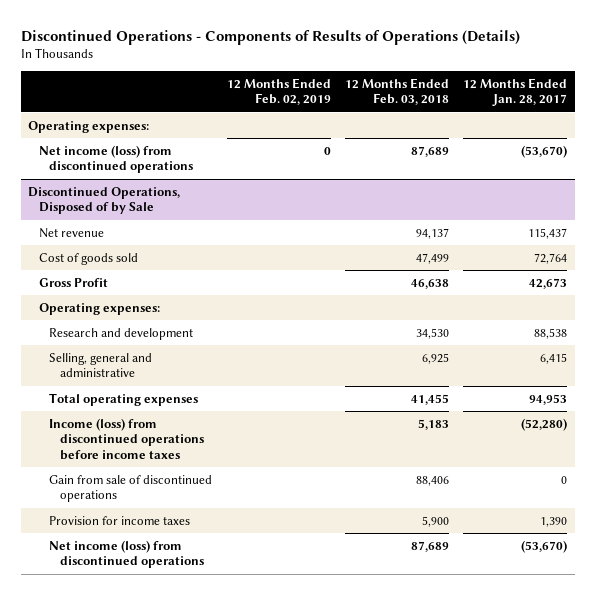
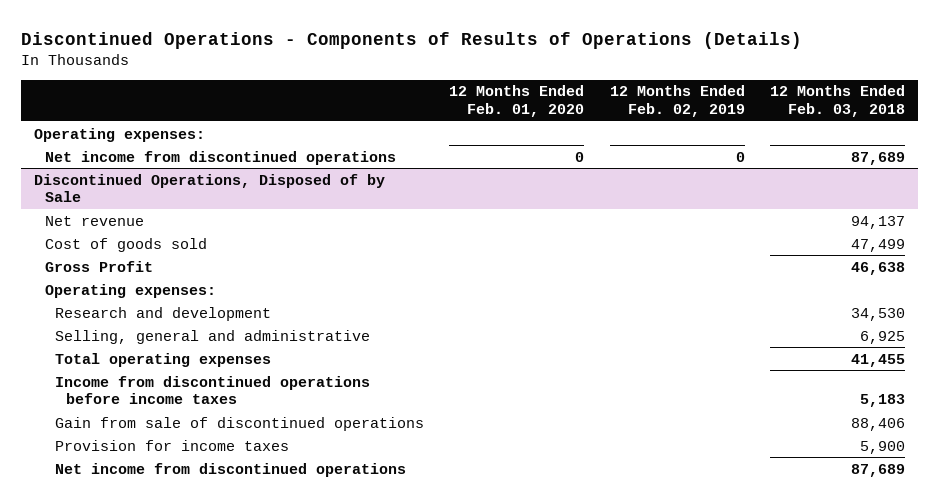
- | 12 Months Ended Feb. 02, 2019 | 12 Months Ended Feb. 03, 2018 | 12 Months Ended Jan. 28, 2017
+ | 12 Months Ended Feb. 01, 2020 | 12 Months Ended Feb. 02, 2019 | 12 Months Ended Feb. 03, 2018
- Net income (loss) from discontinued operations | 0 | 87,689 | (53,670)
+ Net income from discontinued operations | 0 | 0 | 87,689
@ Discontinued Operations, Disposed of by Sale
- Income (loss) from discontinued operations before income taxes | | 5,183 | (52,280)
+ Income from discontinued operations before income taxes | | | 5,183
- Net income (loss) from discontinued operations | | 87,689 | (53,670)
+ Net income from discontinued operations | | | 87,689

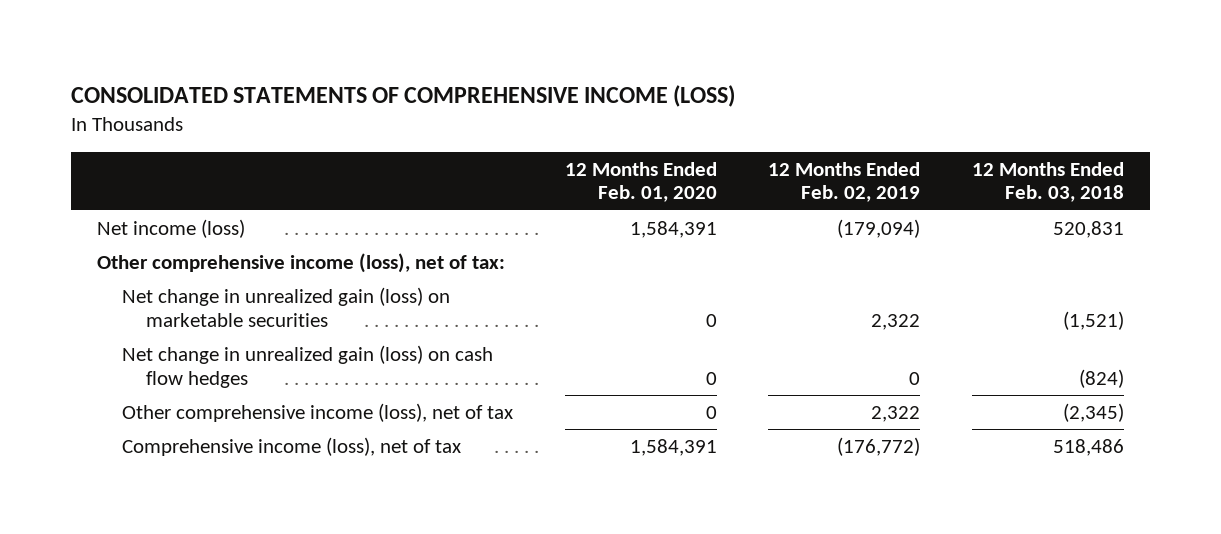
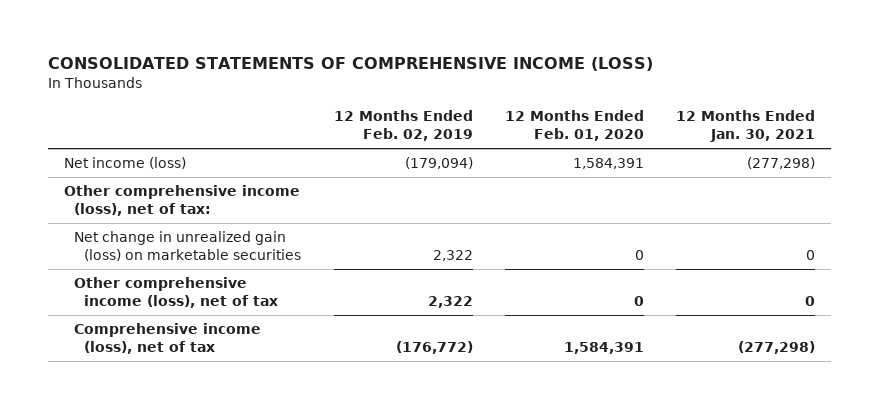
- | 12 Months Ended Feb. 01, 2020 | 12 Months Ended Feb. 02, 2019 | 12 Months Ended Feb. 03, 2018
+ | 12 Months Ended Feb. 02, 2019 | 12 Months Ended Feb. 01, 2020 | 12 Months Ended Jan. 30, 2021
- Net change in unrealized gain (loss) on cash flow hedges | 0 | 0 | (824)

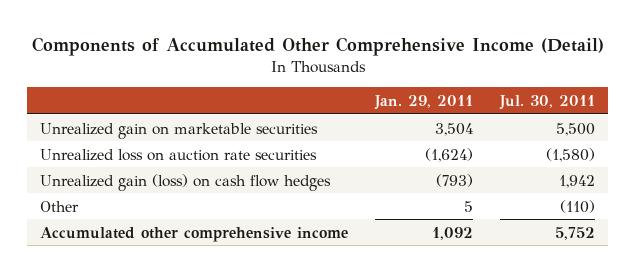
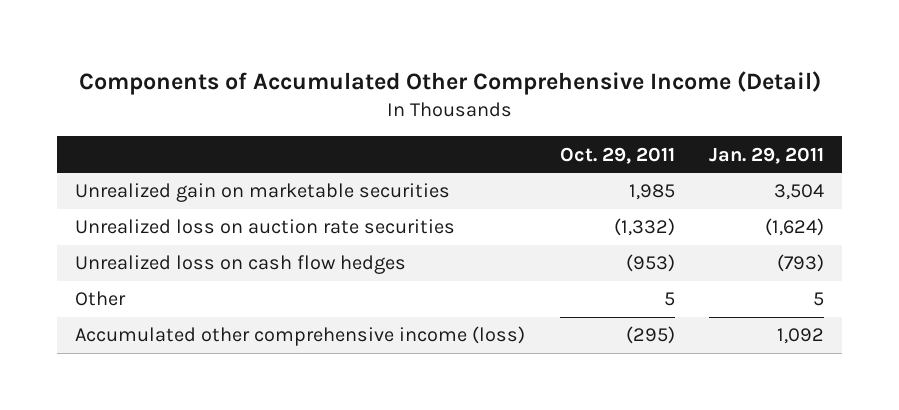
- | Jan. 29, 2011 | Jul. 30, 2011
+ | Oct. 29, 2011 | Jan. 29, 2011
- Unrealized gain (loss) on cash flow hedges | (793) | 1,942
+ Unrealized loss on cash flow hedges | (953) | (793)
- Accumulated other comprehensive income | 1,092 | 5,752
+ Accumulated other comprehensive income (loss) | (295) | 1,092

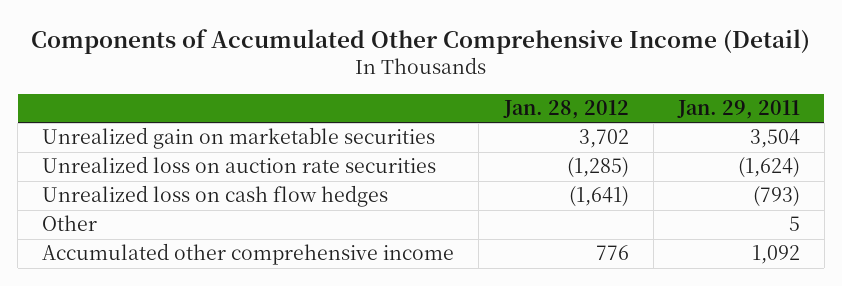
- | Oct. 29, 2011 | Jan. 29, 2011
+ | Jan. 28, 2012 | Jan. 29, 2011
- Accumulated other comprehensive income (loss) | (295) | 1,092
+ Accumulated other comprehensive income | 776 | 1,092

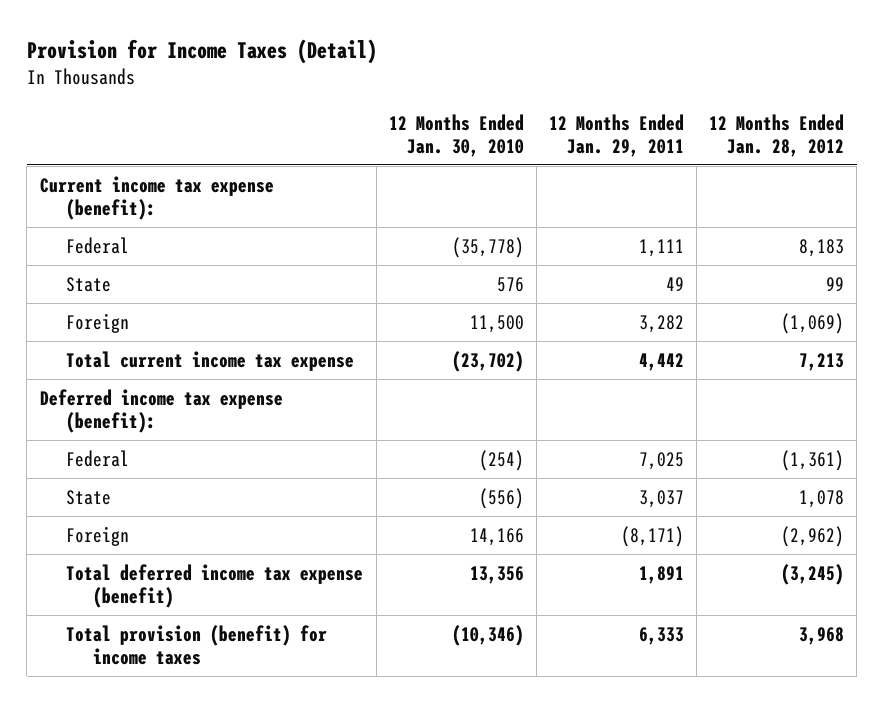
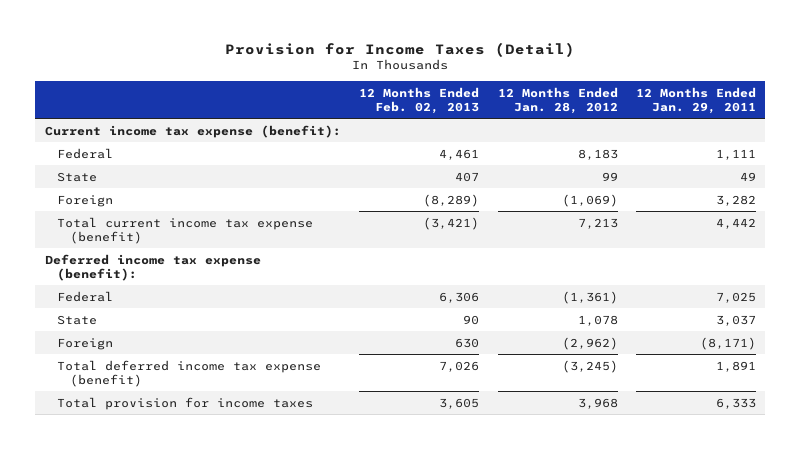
- | 12 Months Ended Jan. 30, 2010 | 12 Months Ended Jan. 29, 2011 | 12 Months Ended Jan. 28, 2012
+ | 12 Months Ended Feb. 02, 2013 | 12 Months Ended Jan. 28, 2012 | 12 Months Ended Jan. 29, 2011
- Total current income tax expense | (23,702) | 4,442 | 7,213
+ Total current income tax expense (benefit) | (3,421) | 7,213 | 4,442
- Total provision (benefit) for income taxes | (10,346) | 6,333 | 3,968
+ Total provision for income taxes | 3,605 | 3,968 | 6,333

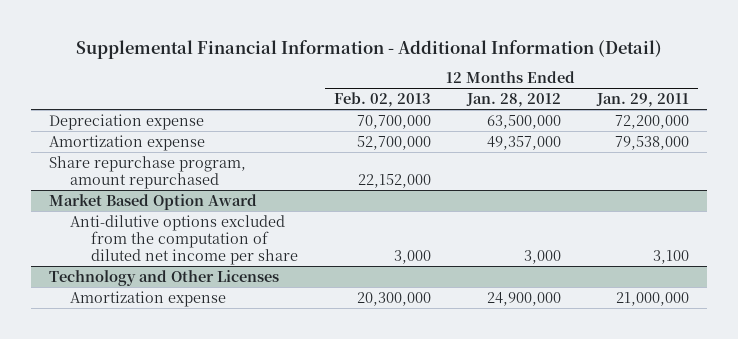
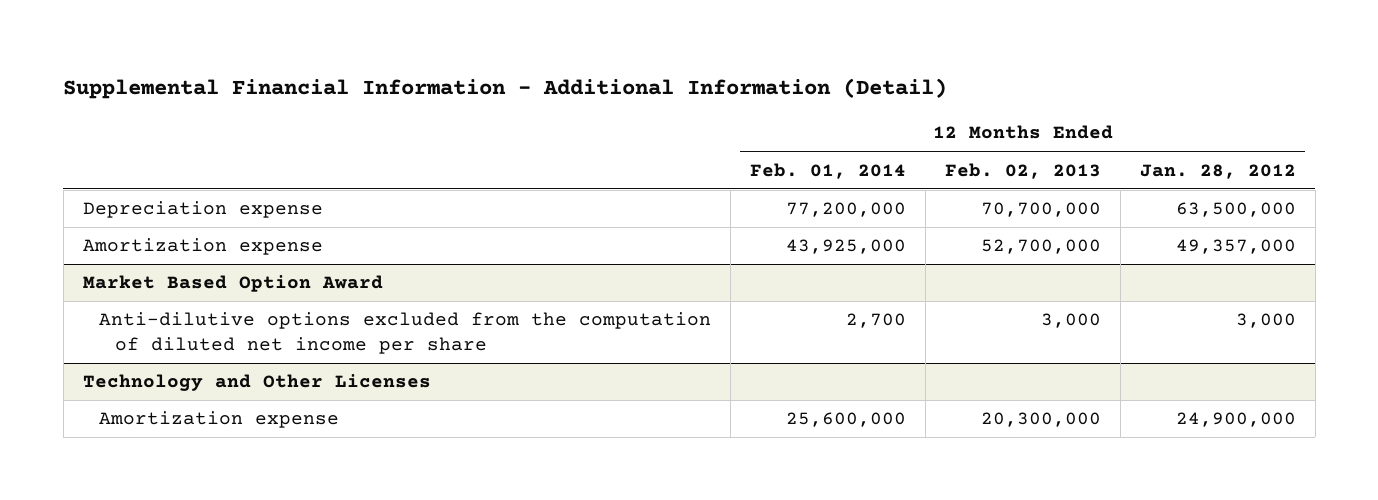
- | 12 Months Ended Feb. 02, 2013 | 12 Months Ended Jan. 28, 2012 | 12 Months Ended Jan. 29, 2011
+ | 12 Months Ended Feb. 01, 2014 | 12 Months Ended Feb. 02, 2013 | 12 Months Ended Jan. 28, 2012
- Share repurchase program, amount repurchased | 22,152,000 | |

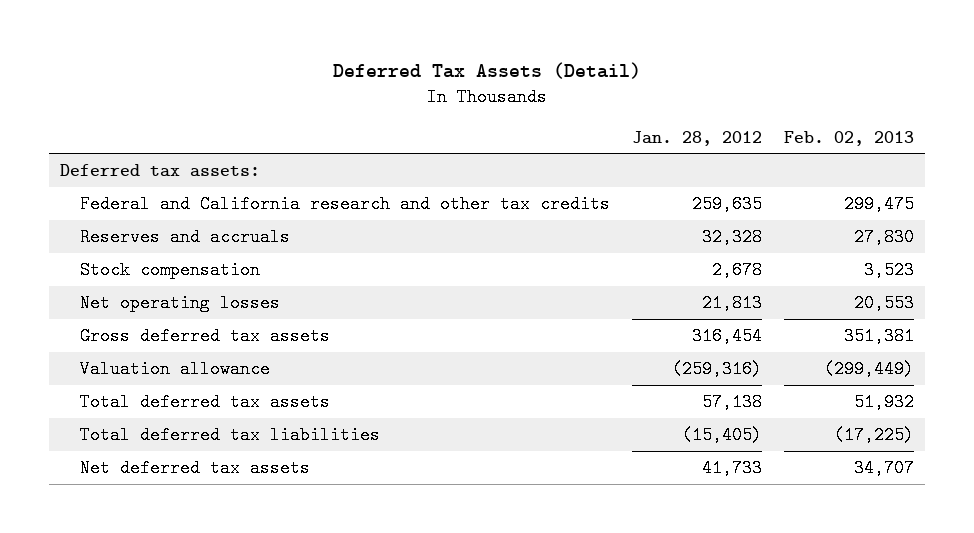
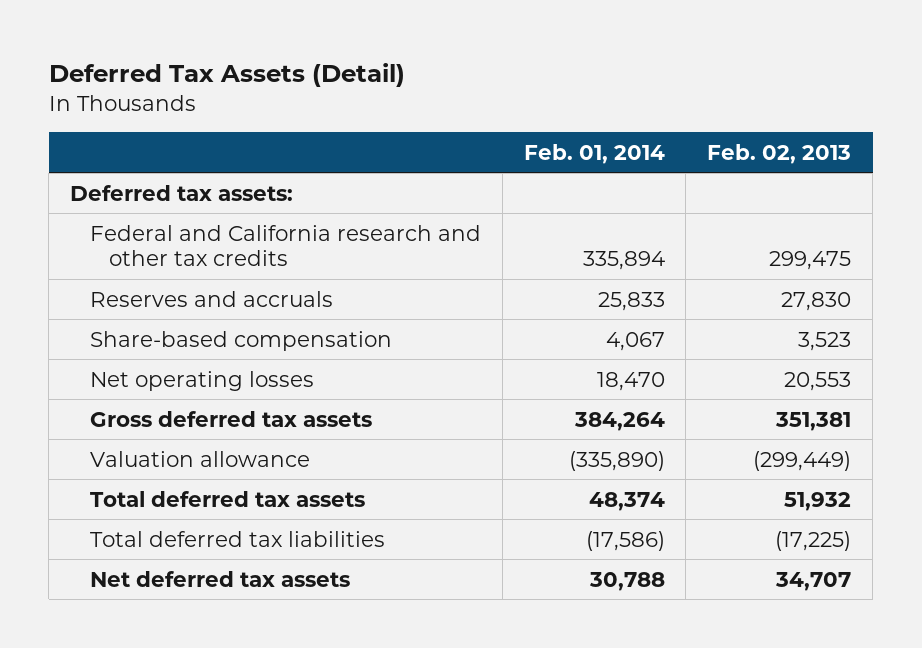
- | Jan. 28, 2012 | Feb. 02, 2013
+ | Feb. 01, 2014 | Feb. 02, 2013
- Stock compensation | 2,678 | 3,523
+ Share-based compensation | 4,067 | 3,523

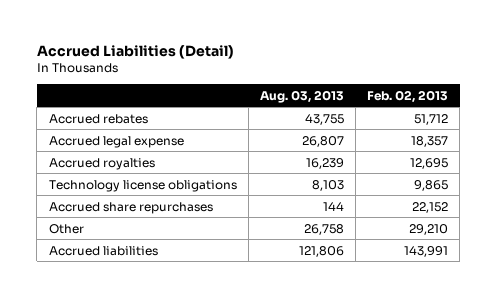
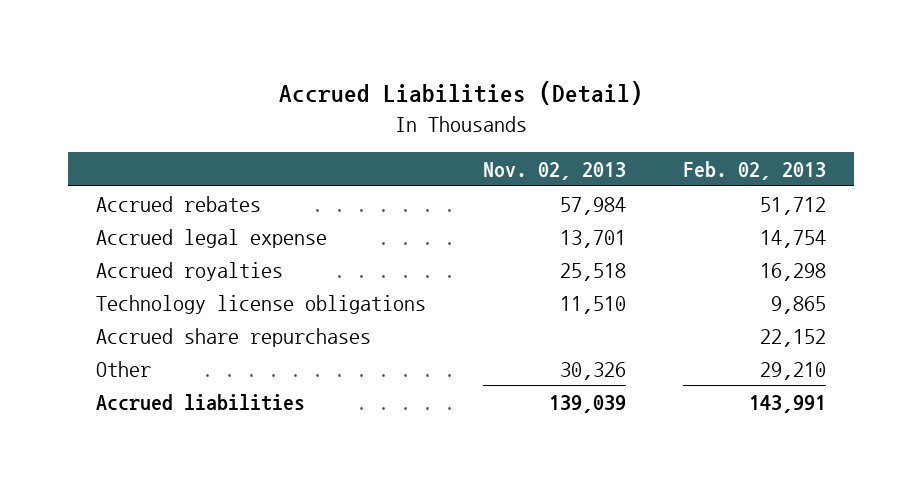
- | Aug. 03, 2013 | Feb. 02, 2013
+ | Nov. 02, 2013 | Feb. 02, 2013
- Accrued legal expense | 26,807 | 18,357
- Accrued royalties | 16,239 | 12,695
+ Accrued legal expense | 13,701 | 14,754
+ Accrued royalties | 25,518 | 16,298

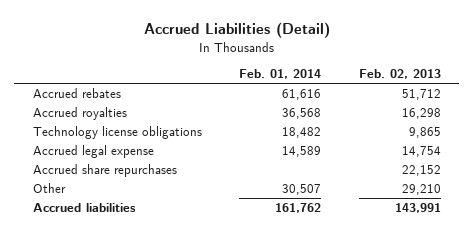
- | Nov. 02, 2013 | Feb. 02, 2013
+ | Feb. 01, 2014 | Feb. 02, 2013
moved down: Accrued legal expense | 14,589 | 14,754

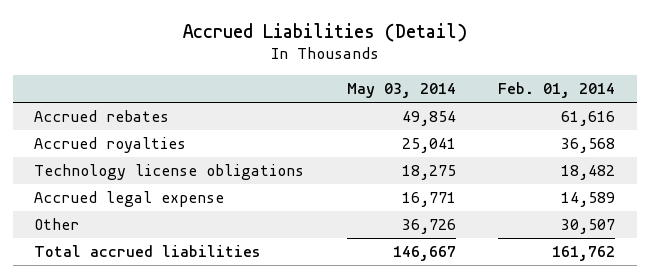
- | Feb. 01, 2014 | Feb. 02, 2013
+ | May 03, 2014 | Feb. 01, 2014
- Accrued share repurchases | | 22,152
- Accrued liabilities | 161,762 | 143,991
+ Total accrued liabilities | 146,667 | 161,762

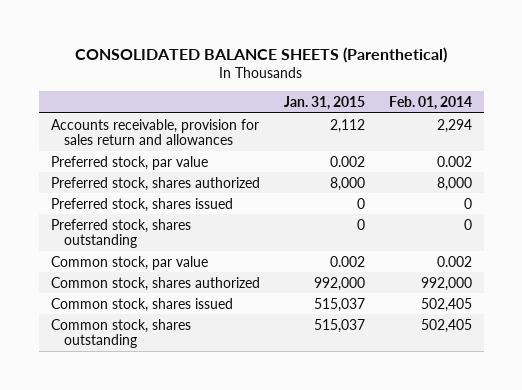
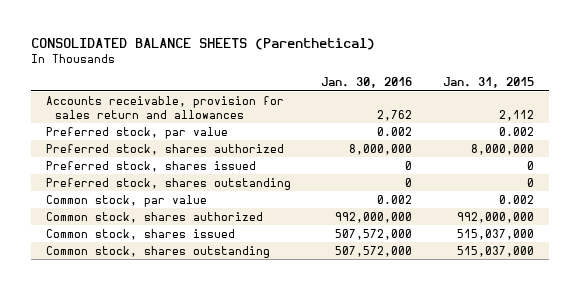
- | Jan. 31, 2015 | Feb. 01, 2014
+ | Jan. 30, 2016 | Jan. 31, 2015
- Preferred stock, shares authorized | 8,000 | 8,000
+ Preferred stock, shares authorized | 8,000,000 | 8,000,000
- Common stock, shares authorized | 992,000 | 992,000
- Common stock, shares issued | 515,037 | 502,405
- Common stock, shares outstanding | 515,037 | 502,405
+ Common stock, shares authorized | 992,000,000 | 992,000,000
+ Common stock, shares issued | 507,572,000 | 515,037,000
+ Common stock, shares outstanding | 507,572,000 | 515,037,000

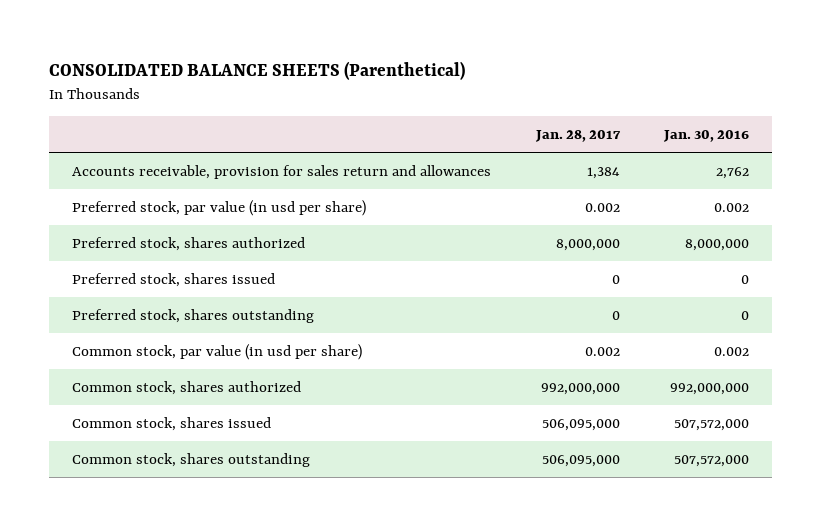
- | Jan. 30, 2016 | Jan. 31, 2015
+ | Jan. 28, 2017 | Jan. 30, 2016
- Preferred stock, par value | 0.002 | 0.002
+ Preferred stock, par value (in usd per share) | 0.002 | 0.002
- Common stock, par value | 0.002 | 0.002
+ Common stock, par value (in usd per share) | 0.002 | 0.002

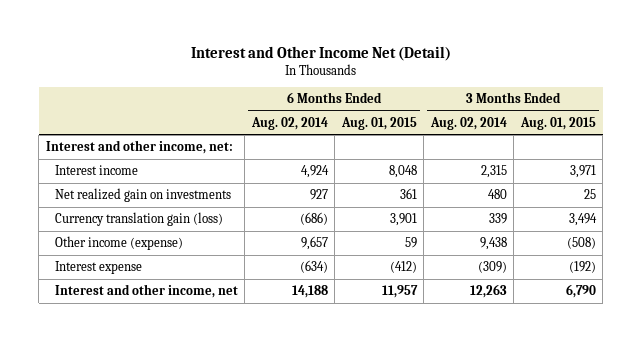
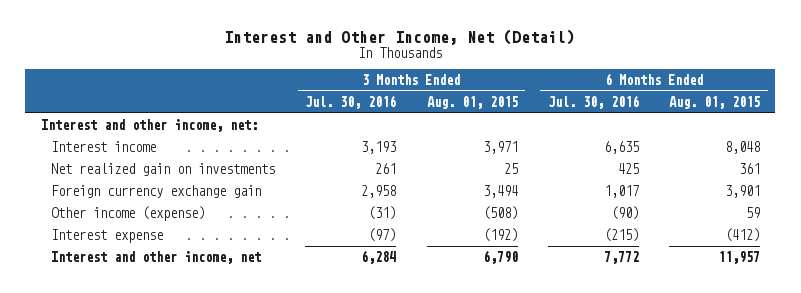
- Interest and Other Income Net (Detail)
+ Interest and Other Income, Net (Detail)
- | 6 Months Ended Aug. 02, 2014 | 6 Months Ended Aug. 01, 2015 | 3 Months Ended Aug. 02, 2014 | 3 Months Ended Aug. 01, 2015
+ | 3 Months Ended Jul. 30, 2016 | 3 Months Ended Aug. 01, 2015 | 6 Months Ended Jul. 30, 2016 | 6 Months Ended Aug. 01, 2015
- Currency translation gain (loss) | (686) | 3,901 | 339 | 3,494
+ Foreign currency exchange gain | 2,958 | 3,494 | 1,017 | 3,901

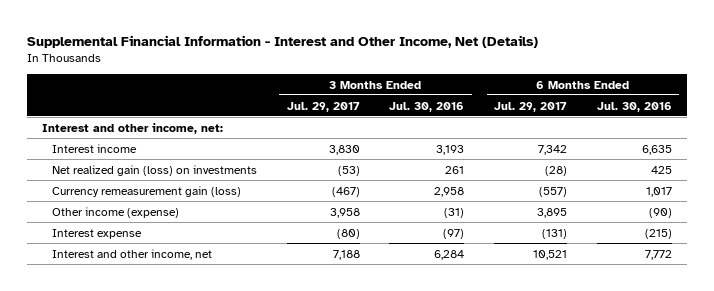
- Interest and Other Income, Net (Detail)
+ Supplemental Financial Information - Interest and Other Income, Net (Details)
- | 3 Months Ended Jul. 30, 2016 | 3 Months Ended Aug. 01, 2015 | 6 Months Ended Jul. 30, 2016 | 6 Months Ended Aug. 01, 2015
+ | 3 Months Ended Jul. 29, 2017 | 3 Months Ended Jul. 30, 2016 | 6 Months Ended Jul. 29, 2017 | 6 Months Ended Jul. 30, 2016
- Net realized gain on investments | 261 | 25 | 425 | 361
- Foreign currency exchange gain | 2,958 | 3,494 | 1,017 | 3,901
+ Net realized gain (loss) on investments | (53) | 261 | (28) | 425
+ Currency remeasurement gain (loss) | (467) | 2,958 | (557) | 1,017

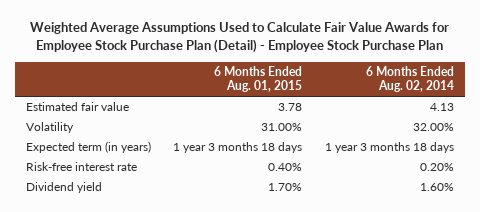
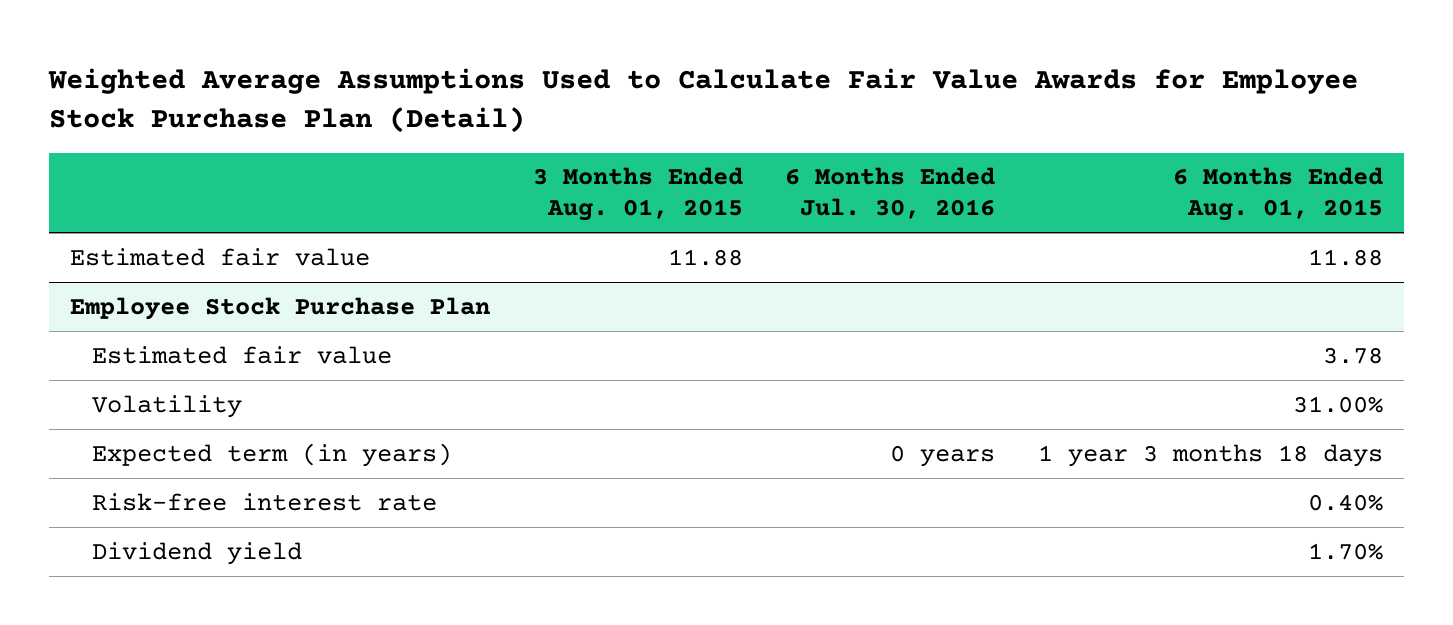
- Weighted Average Assumptions Used to Calculate Fair Value Awards for Employee Stock Purchase Plan (Detail) - Employee Stock Purchase Plan
+ Weighted Average Assumptions Used to Calculate Fair Value Awards for Employee Stock Purchase Plan (Detail)
- | 6 Months Ended Aug. 01, 2015 | 6 Months Ended Aug. 02, 2014
+ | 3 Months Ended Aug. 01, 2015 | 6 Months Ended Jul. 30, 2016 | 6 Months Ended Aug. 01, 2015
+ Estimated fair value | 11.88 | | 11.88
+ Employee Stock Purchase Plan

